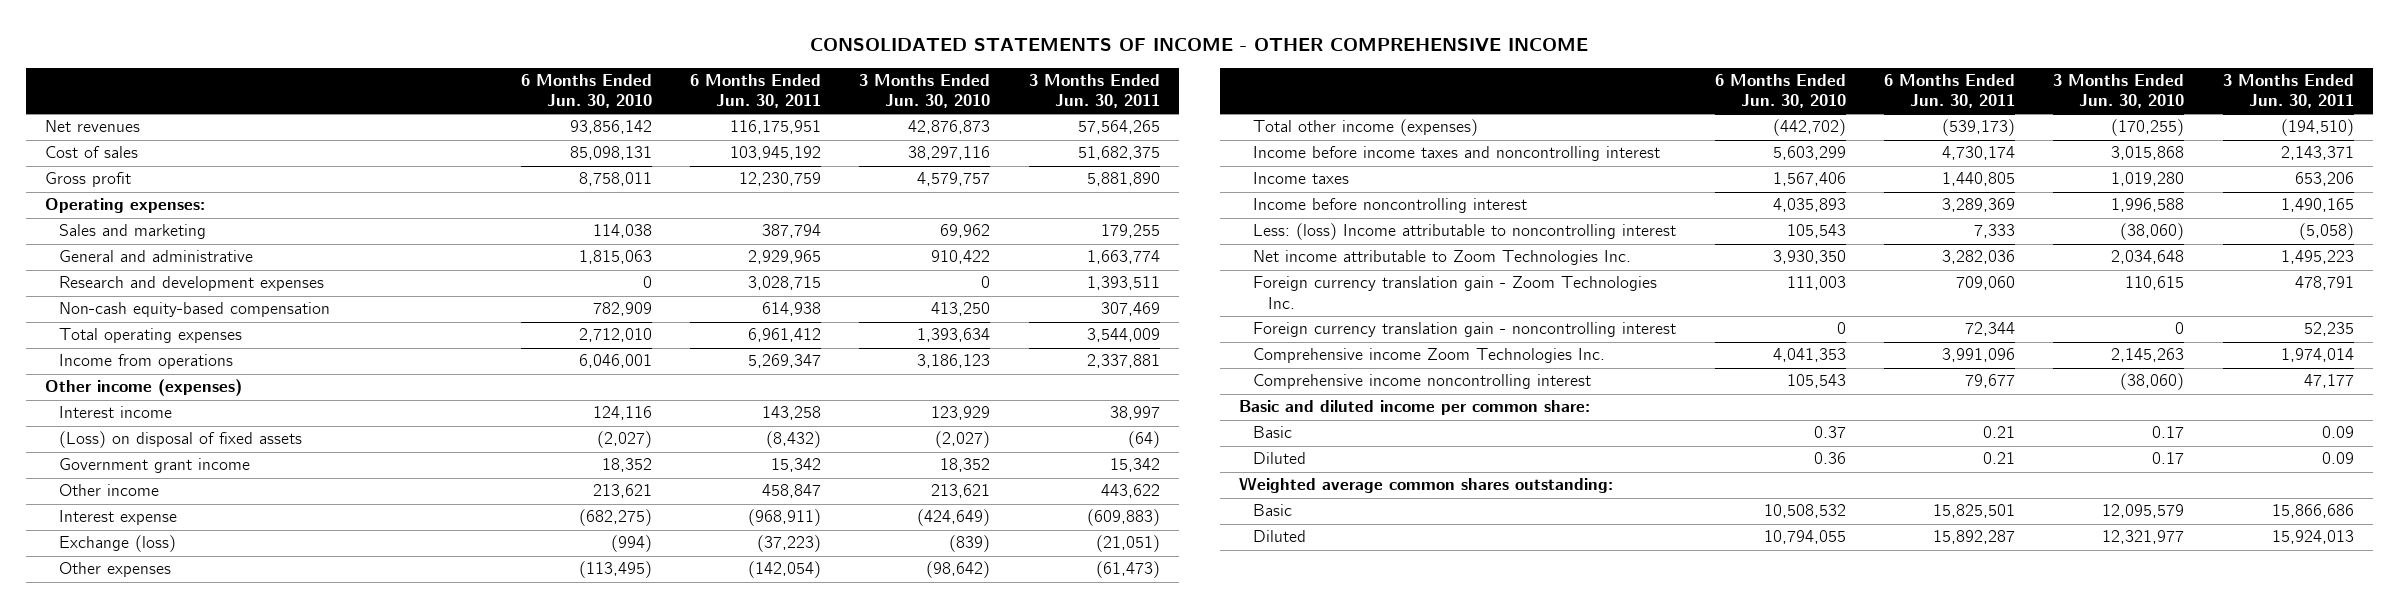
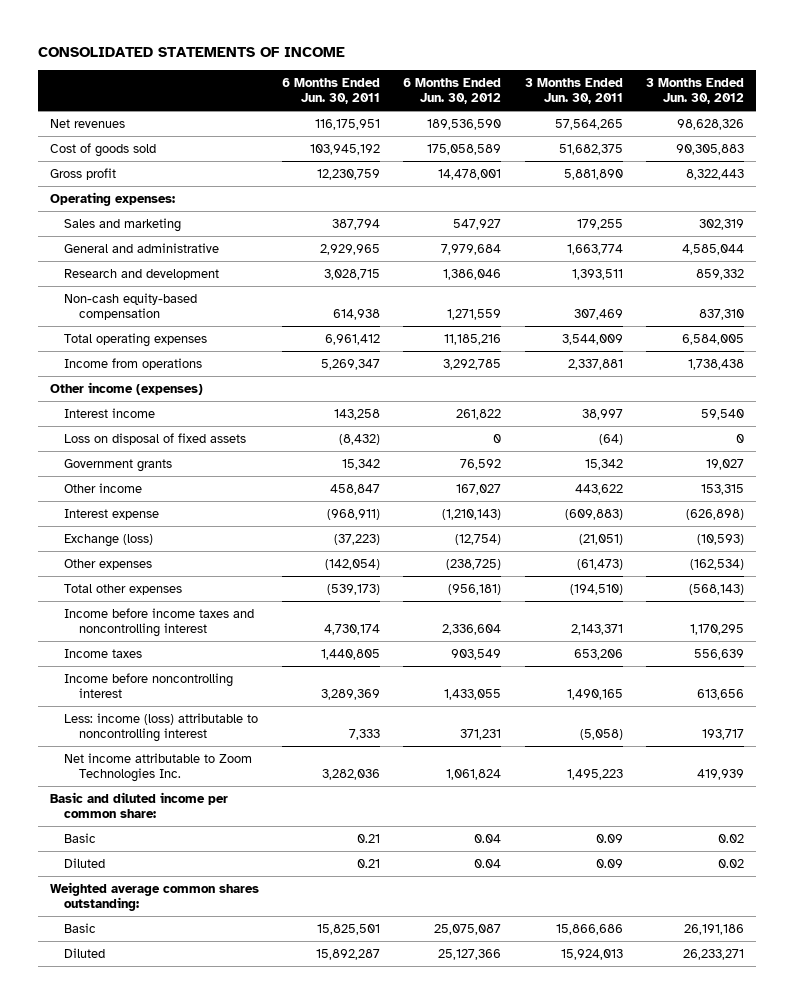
- CONSOLIDATED STATEMENTS OF INCOME - OTHER COMPREHENSIVE INCOME
+ CONSOLIDATED STATEMENTS OF INCOME
- | 6 Months Ended Jun. 30, 2010 | 6 Months Ended Jun. 30, 2011 | 3 Months Ended Jun. 30, 2010 | 3 Months Ended Jun. 30, 2011
+ | 6 Months Ended Jun. 30, 2011 | 6 Months Ended Jun. 30, 2012 | 3 Months Ended Jun. 30, 2011 | 3 Months Ended Jun. 30, 2012
- Cost of sales | 85,098,131 | 103,945,192 | 38,297,116 | 51,682,375
+ Cost of goods sold | 103,945,192 | 175,058,589 | 51,682,375 | 90,305,883
- Research and development expenses | 0 | 3,028,715 | 0 | 1,393,511
+ Research and development | 3,028,715 | 1,386,046 | 1,393,511 | 859,332
- (Loss) on disposal of fixed assets | (2,027) | (8,432) | (2,027) | (64)
- Government grant income | 18,352 | 15,342 | 18,352 | 15,342
+ Loss on disposal of fixed assets | (8,432) | 0 | (64) | 0
+ Government grants | 15,342 | 76,592 | 15,342 | 19,027
- Total other income (expenses) | (442,702) | (539,173) | (170,255) | (194,510)
+ Total other expenses | (539,173) | (956,181) | (194,510) | (568,143)
- Less: (loss) Income attributable to noncontrolling interest | 105,543 | 7,333 | (38,060) | (5,058)
+ Less: income (loss) attributable to noncontrolling interest | 7,333 | 371,231 | (5,058) | 193,717
- Foreign currency translation gain - Zoom Technologies Inc. | 111,003 | 709,060 | 110,615 | 478,791
- Foreign currency translation gain - noncontrolling interest | 0 | 72,344 | 0 | 52,235
- Comprehensive income Zoom Technologies Inc. | 4,041,353 | 3,991,096 | 2,145,263 | 1,974,014
- Comprehensive income noncontrolling interest | 105,543 | 79,677 | (38,060) | 47,177

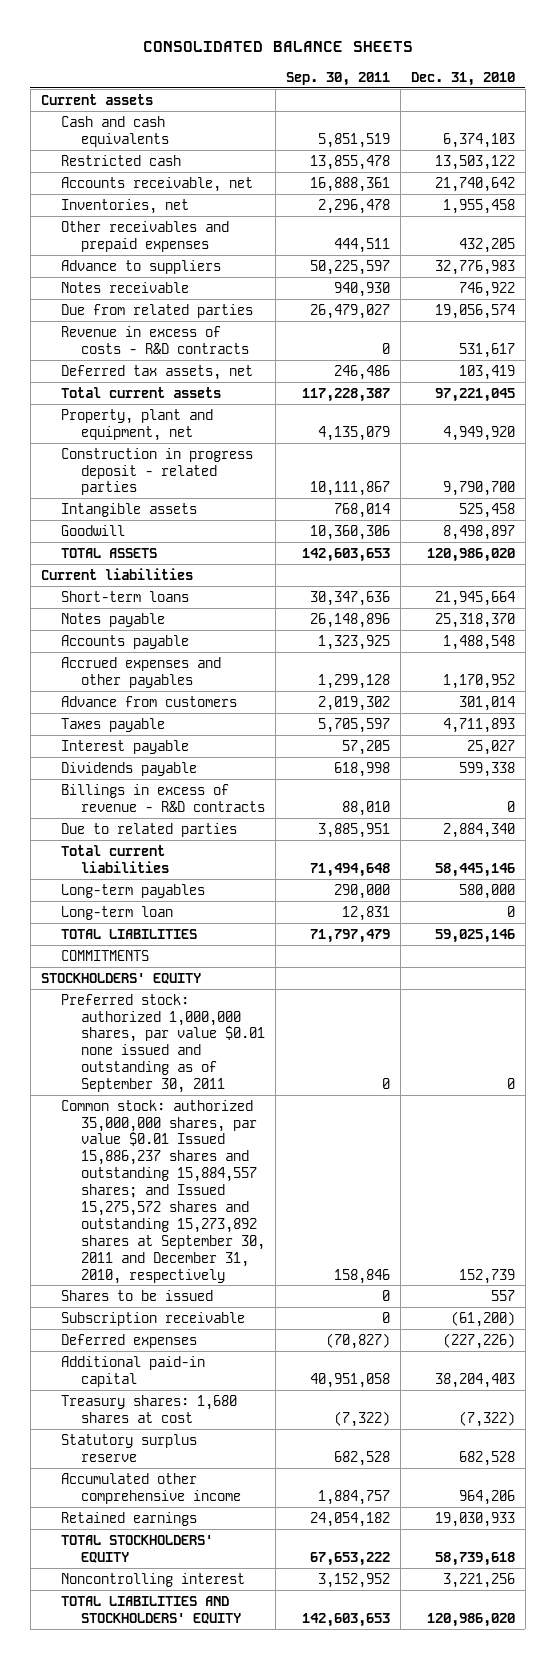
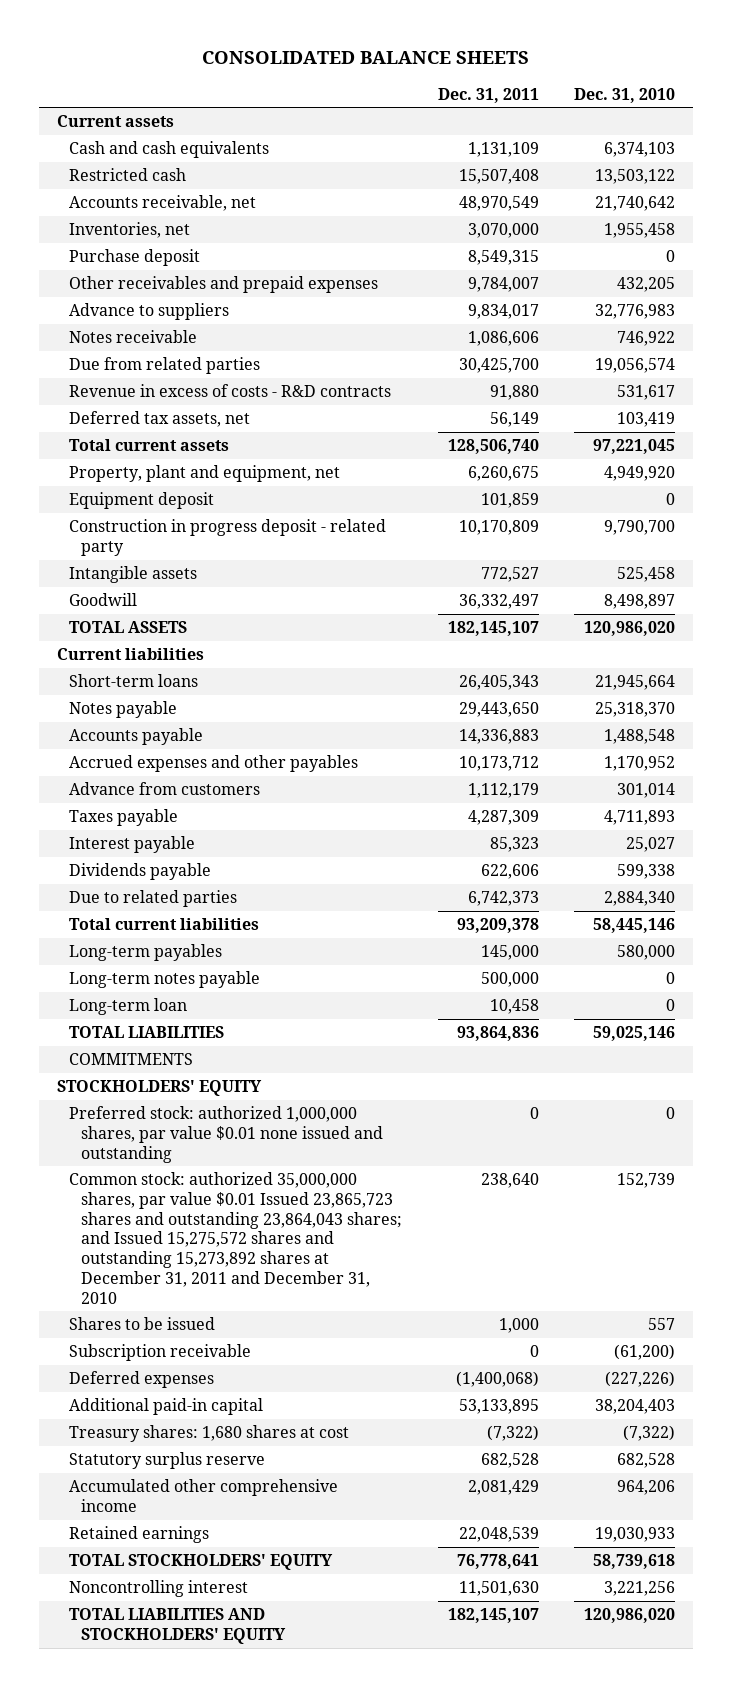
- | Sep. 30, 2011 | Dec. 31, 2010
+ | Dec. 31, 2011 | Dec. 31, 2010
+ Purchase deposit | 8,549,315 | 0
- Construction in progress deposit - related parties | 10,111,867 | 9,790,700
+ Equipment deposit | 101,859 | 0
+ Construction in progress deposit - related party | 10,170,809 | 9,790,700
- Billings in excess of revenue - R&D contracts | 88,010 | 0
+ Long-term notes payable | 500,000 | 0
- Preferred stock: authorized 1,000,000 shares, par value $0.01 none issued and outstanding as of September 30, 2011 | 0 | 0
- Common stock: authorized 35,000,000 shares, par value $0.01 Issued 15,886,237 shares and outstanding 15,884,557 shares; and Issued 15,275,572 shares and outstanding 15,273,892 shares at September 30, 2011 and December 31, 2010, respectively | 158,846 | 152,739
+ Preferred stock: authorized 1,000,000 shares, par value $0.01 none issued and outstanding | 0 | 0
+ Common stock: authorized 35,000,000 shares, par value $0.01 Issued 23,865,723 shares and outstanding 23,864,043 shares; and Issued 15,275,572 shares and outstanding 15,273,892 shares at December 31, 2011 and December 31, 2010 | 238,640 | 152,739

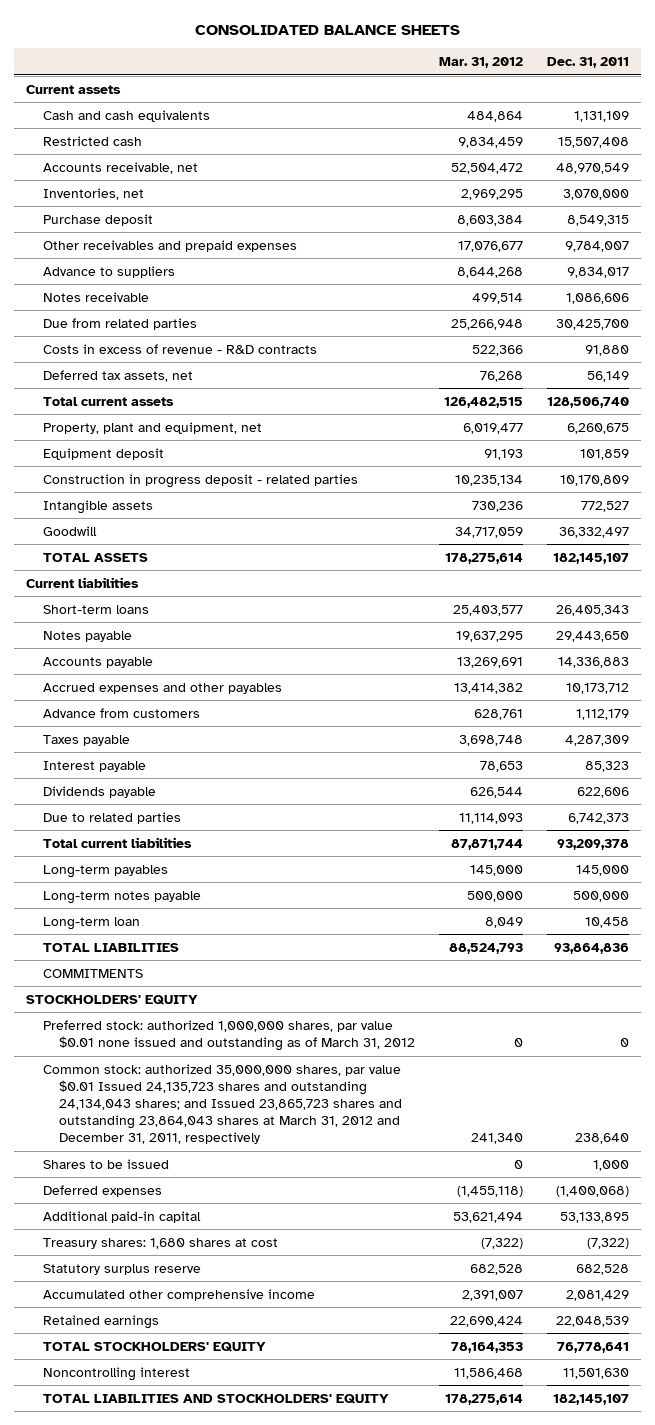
- | Dec. 31, 2011 | Dec. 31, 2010
+ | Mar. 31, 2012 | Dec. 31, 2011
- Revenue in excess of costs - R&D contracts | 91,880 | 531,617
+ Costs in excess of revenue - R&D contracts | 522,366 | 91,880
- Construction in progress deposit - related party | 10,170,809 | 9,790,700
+ Construction in progress deposit - related parties | 10,235,134 | 10,170,809
- Preferred stock: authorized 1,000,000 shares, par value $0.01 none issued and outstanding | 0 | 0
- Common stock: authorized 35,000,000 shares, par value $0.01 Issued 23,865,723 shares and outstanding 23,864,043 shares; and Issued 15,275,572 shares and outstanding 15,273,892 shares at December 31, 2011 and December 31, 2010 | 238,640 | 152,739
+ Preferred stock: authorized 1,000,000 shares, par value $0.01 none issued and outstanding as of March 31, 2012 | 0 | 0
+ Common stock: authorized 35,000,000 shares, par value $0.01 Issued 24,135,723 shares and outstanding 24,134,043 shares; and Issued 23,865,723 shares and outstanding 23,864,043 shares at March 31, 2012 and December 31, 2011, respectively | 241,340 | 238,640
- Subscription receivable | 0 | (61,200)

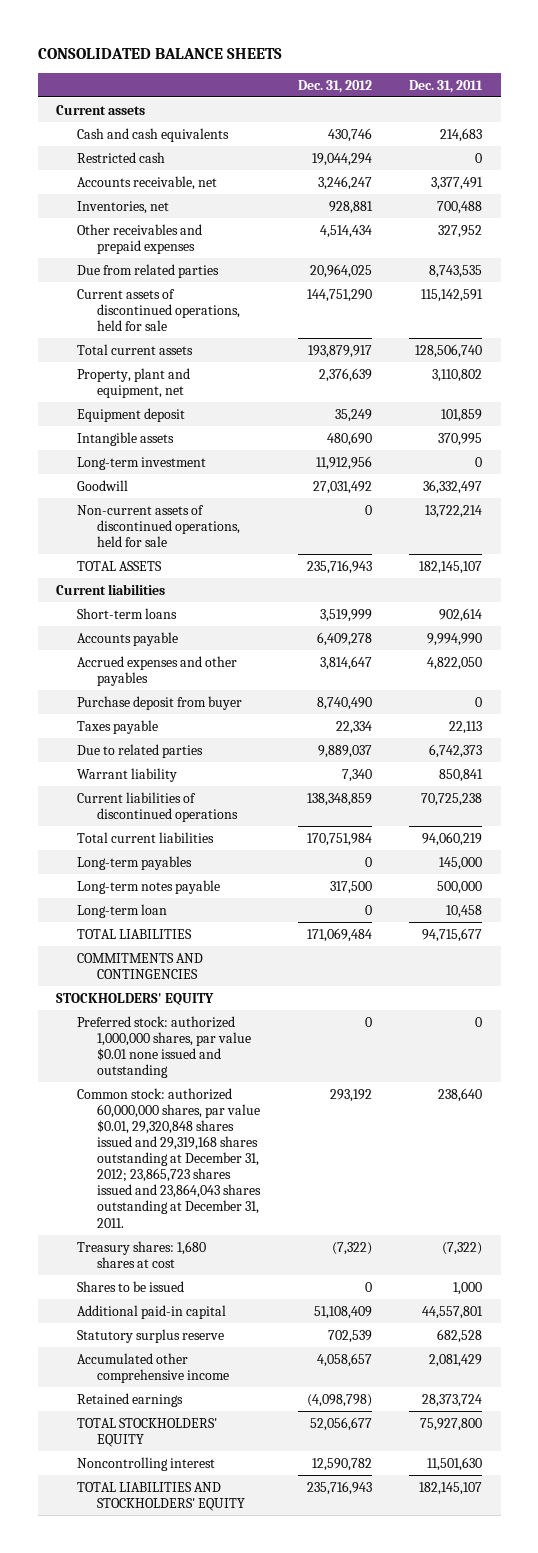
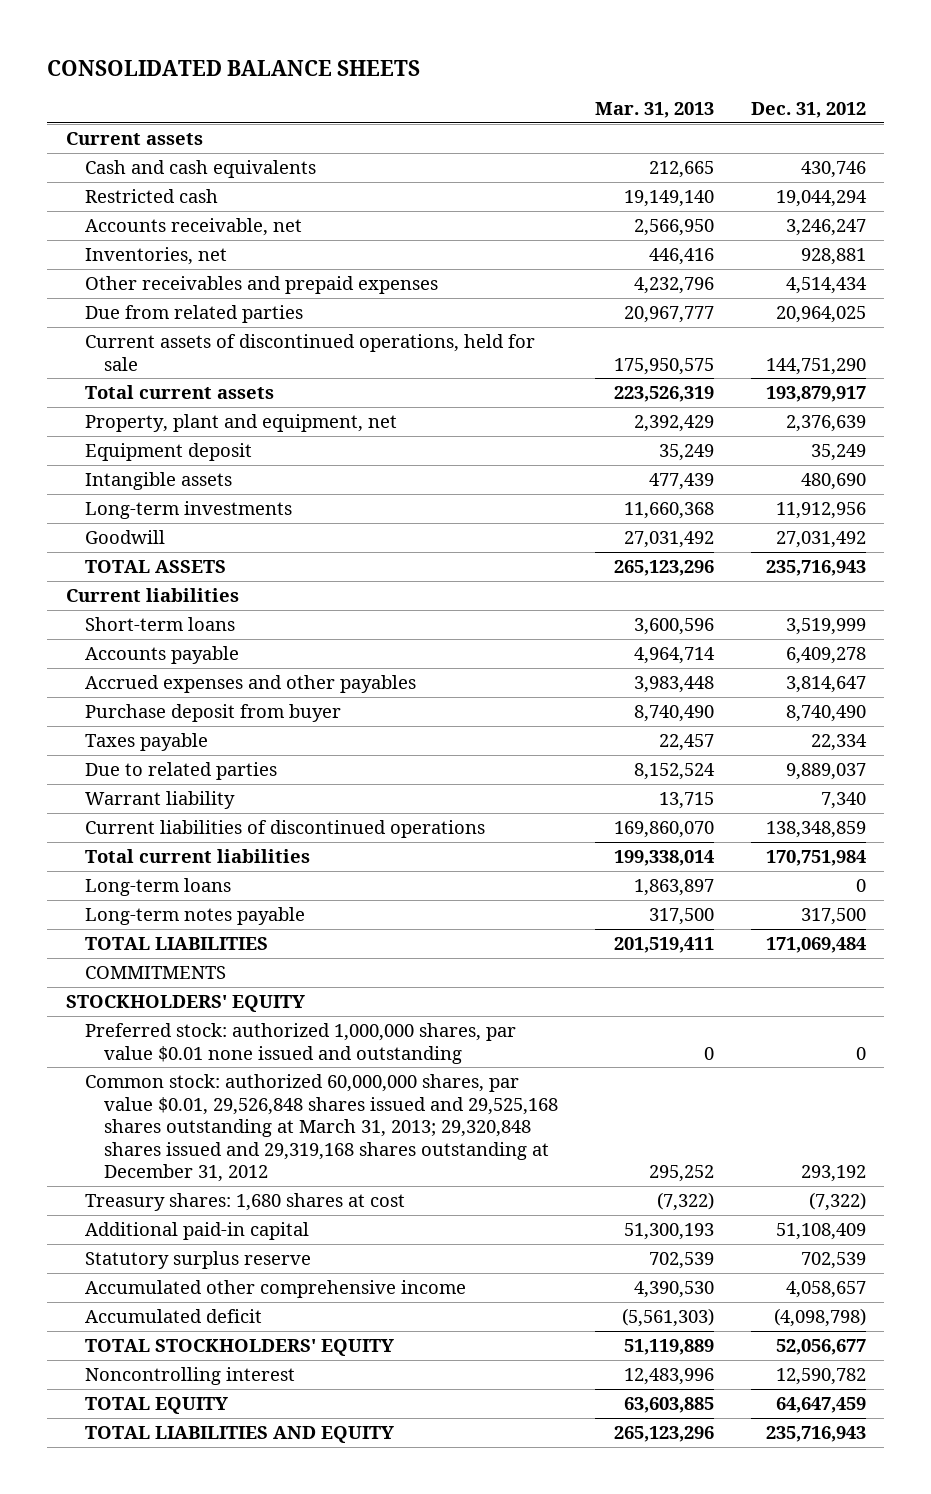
- | Dec. 31, 2012 | Dec. 31, 2011
+ | Mar. 31, 2013 | Dec. 31, 2012
- Long-term investment | 11,912,956 | 0
+ Long-term investments | 11,660,368 | 11,912,956
- Non-current assets of discontinued operations, held for sale | 0 | 13,722,214
- Long-term payables | 0 | 145,000
+ Long-term loans | 1,863,897 | 0
- Long-term loan | 0 | 10,458
- COMMITMENTS AND CONTINGENCIES
+ COMMITMENTS
- Common stock: authorized 60,000,000 shares, par value $0.01, 29,320,848 shares issued and 29,319,168 shares outstanding at December 31, 2012; 23,865,723 shares issued and 23,864,043 shares outstanding at December 31, 2011. | 293,192 | 238,640
+ Common stock: authorized 60,000,000 shares, par value $0.01, 29,526,848 shares issued and 29,525,168 shares outstanding at March 31, 2013; 29,320,848 shares issued and 29,319,168 shares outstanding at December 31, 2012 | 295,252 | 293,192
- Shares to be issued | 0 | 1,000
- Retained earnings | (4,098,798) | 28,373,724
+ Accumulated deficit | (5,561,303) | (4,098,798)
- TOTAL LIABILITIES AND STOCKHOLDERS' EQUITY | 235,716,943 | 182,145,107
+ TOTAL EQUITY | 63,603,885 | 64,647,459
+ TOTAL LIABILITIES AND EQUITY | 265,123,296 | 235,716,943

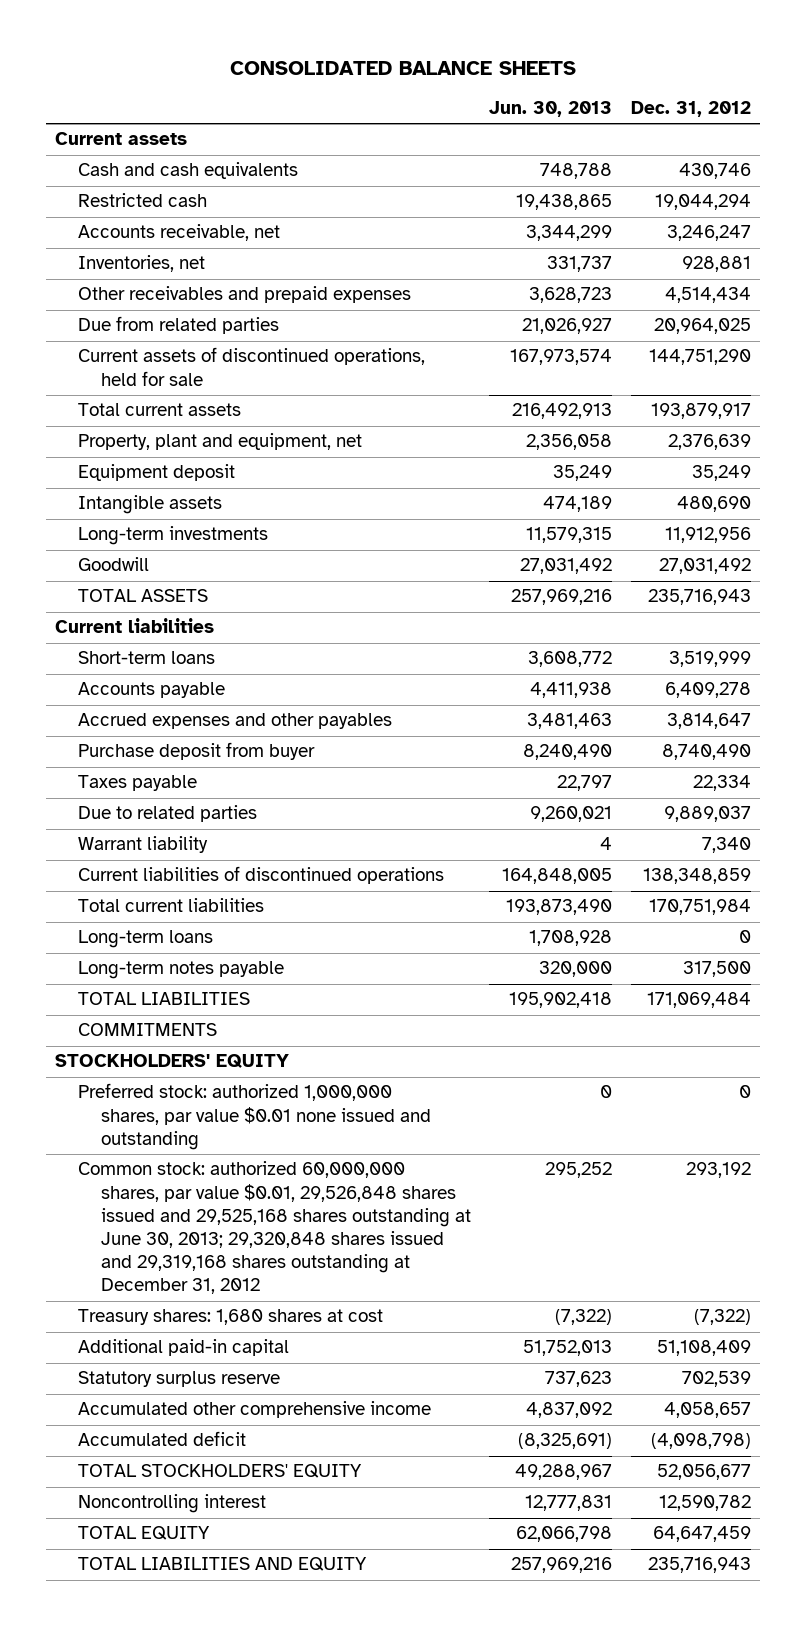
- | Mar. 31, 2013 | Dec. 31, 2012
+ | Jun. 30, 2013 | Dec. 31, 2012
- Common stock: authorized 60,000,000 shares, par value $0.01, 29,526,848 shares issued and 29,525,168 shares outstanding at March 31, 2013; 29,320,848 shares issued and 29,319,168 shares outstanding at December 31, 2012 | 295,252 | 293,192
+ Common stock: authorized 60,000,000 shares, par value $0.01, 29,526,848 shares issued and 29,525,168 shares outstanding at June 30, 2013; 29,320,848 shares issued and 29,319,168 shares outstanding at December 31, 2012 | 295,252 | 293,192

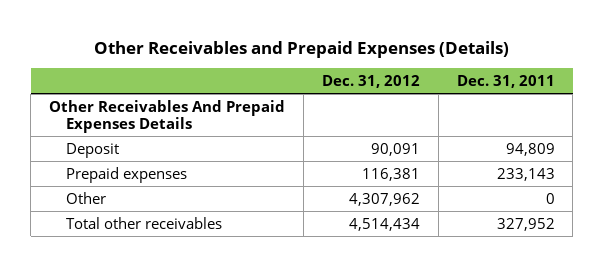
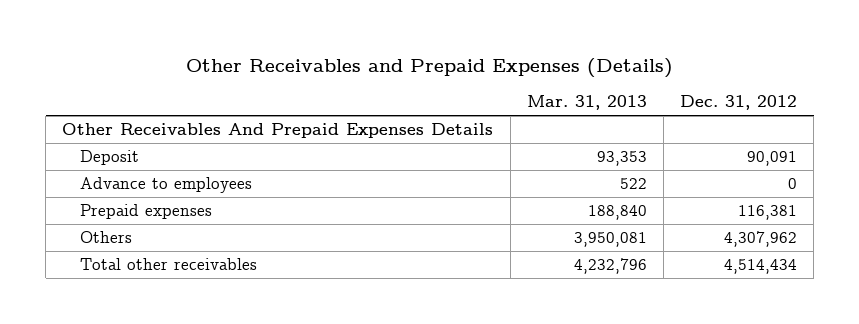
- | Dec. 31, 2012 | Dec. 31, 2011
+ | Mar. 31, 2013 | Dec. 31, 2012
+ Advance to employees | 522 | 0
- Other | 4,307,962 | 0
+ Others | 3,950,081 | 4,307,962

